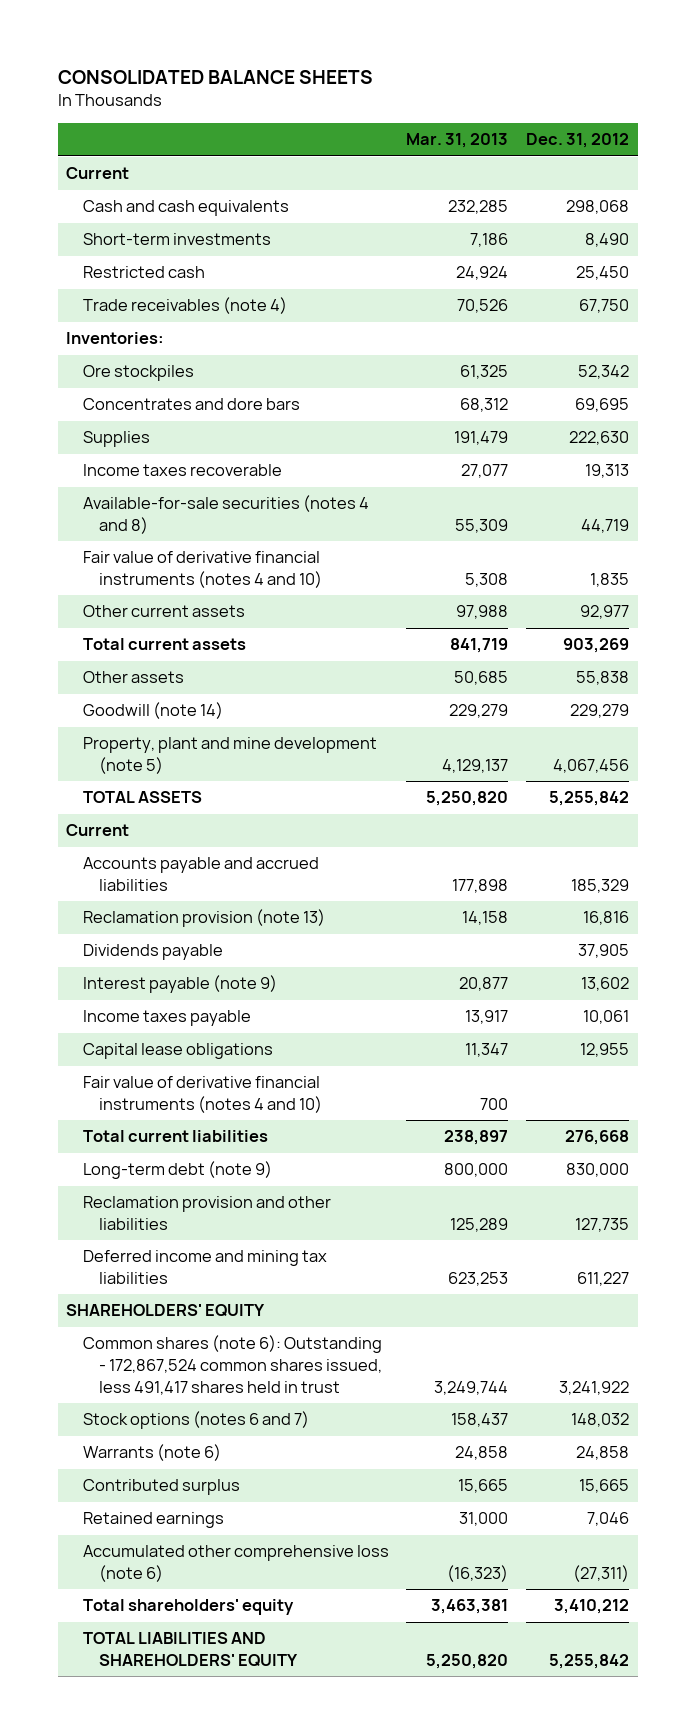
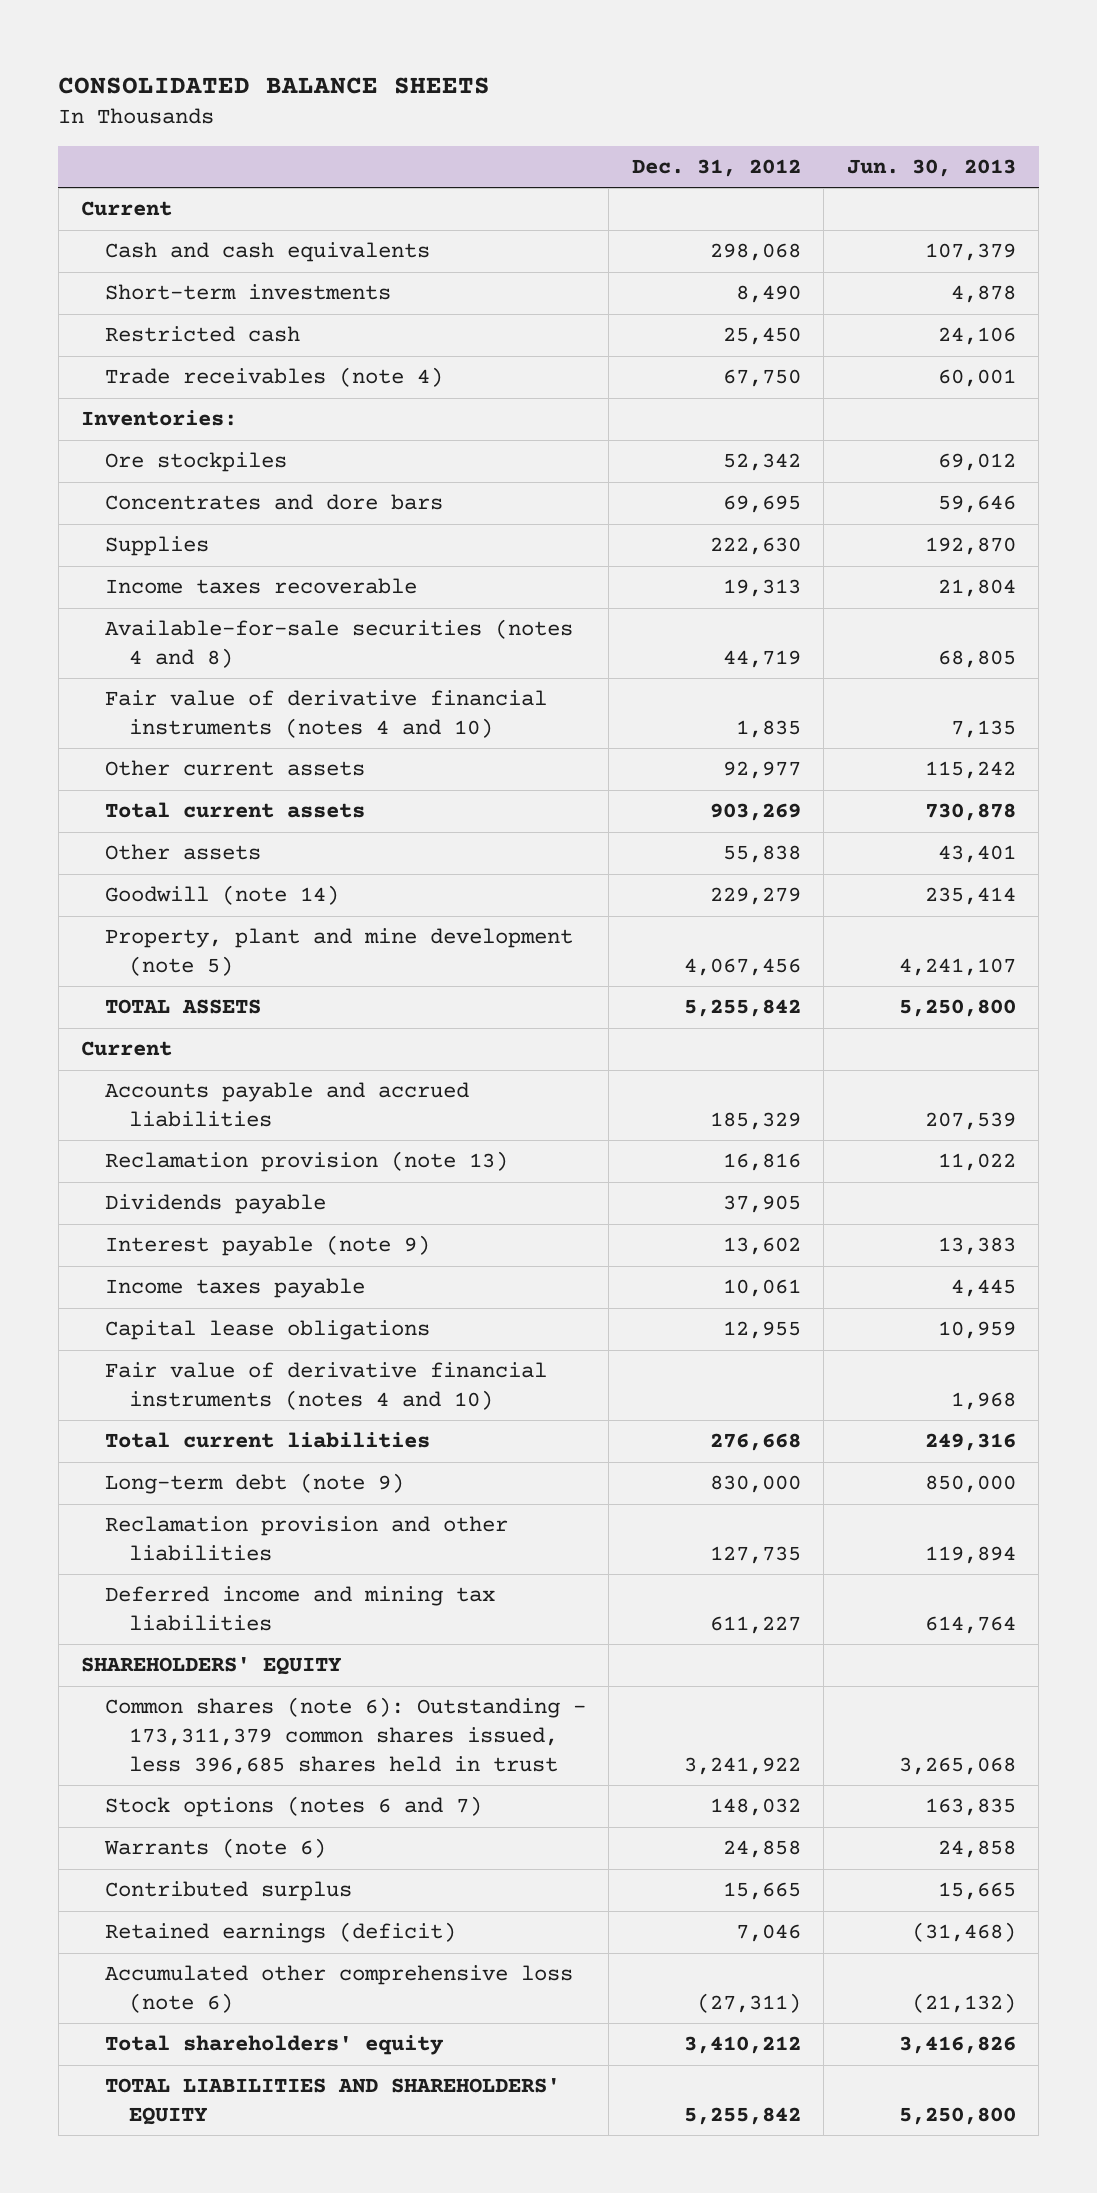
- | Mar. 31, 2013 | Dec. 31, 2012
+ | Dec. 31, 2012 | Jun. 30, 2013
- Common shares (note 6): Outstanding - 172,867,524 common shares issued, less 491,417 shares held in trust | 3,249,744 | 3,241,922
+ Common shares (note 6): Outstanding - 173,311,379 common shares issued, less 396,685 shares held in trust | 3,241,922 | 3,265,068
- Retained earnings | 31,000 | 7,046
+ Retained earnings (deficit) | 7,046 | (31,468)

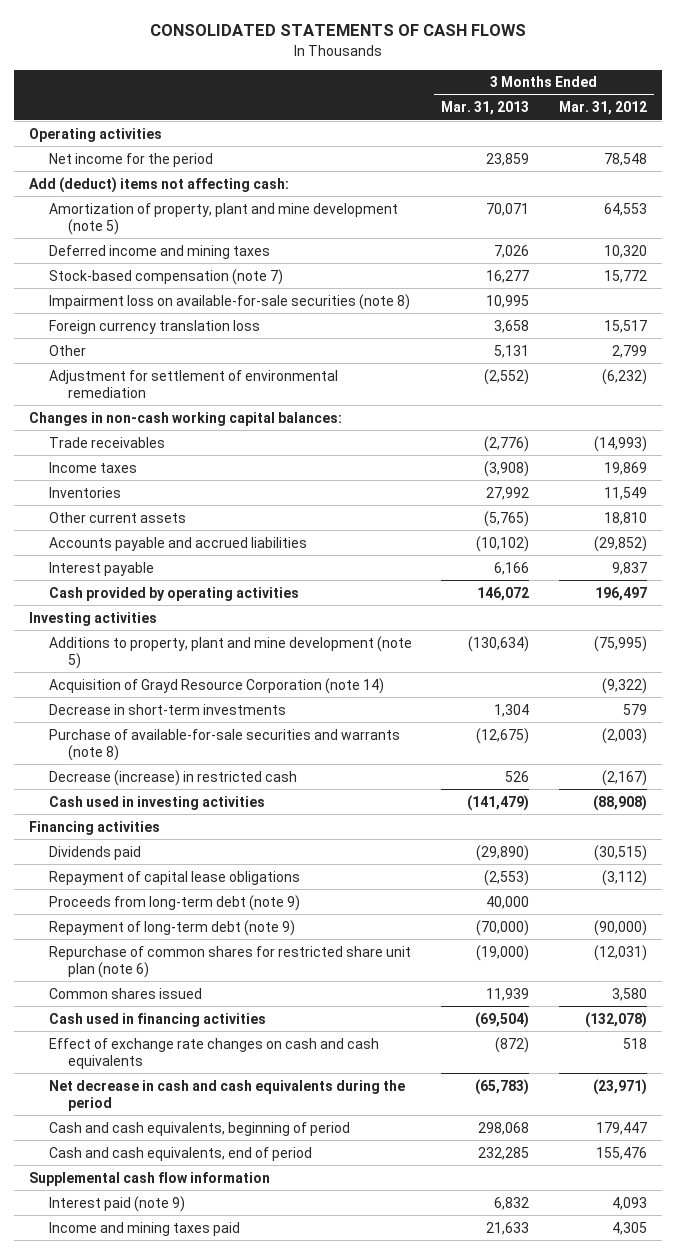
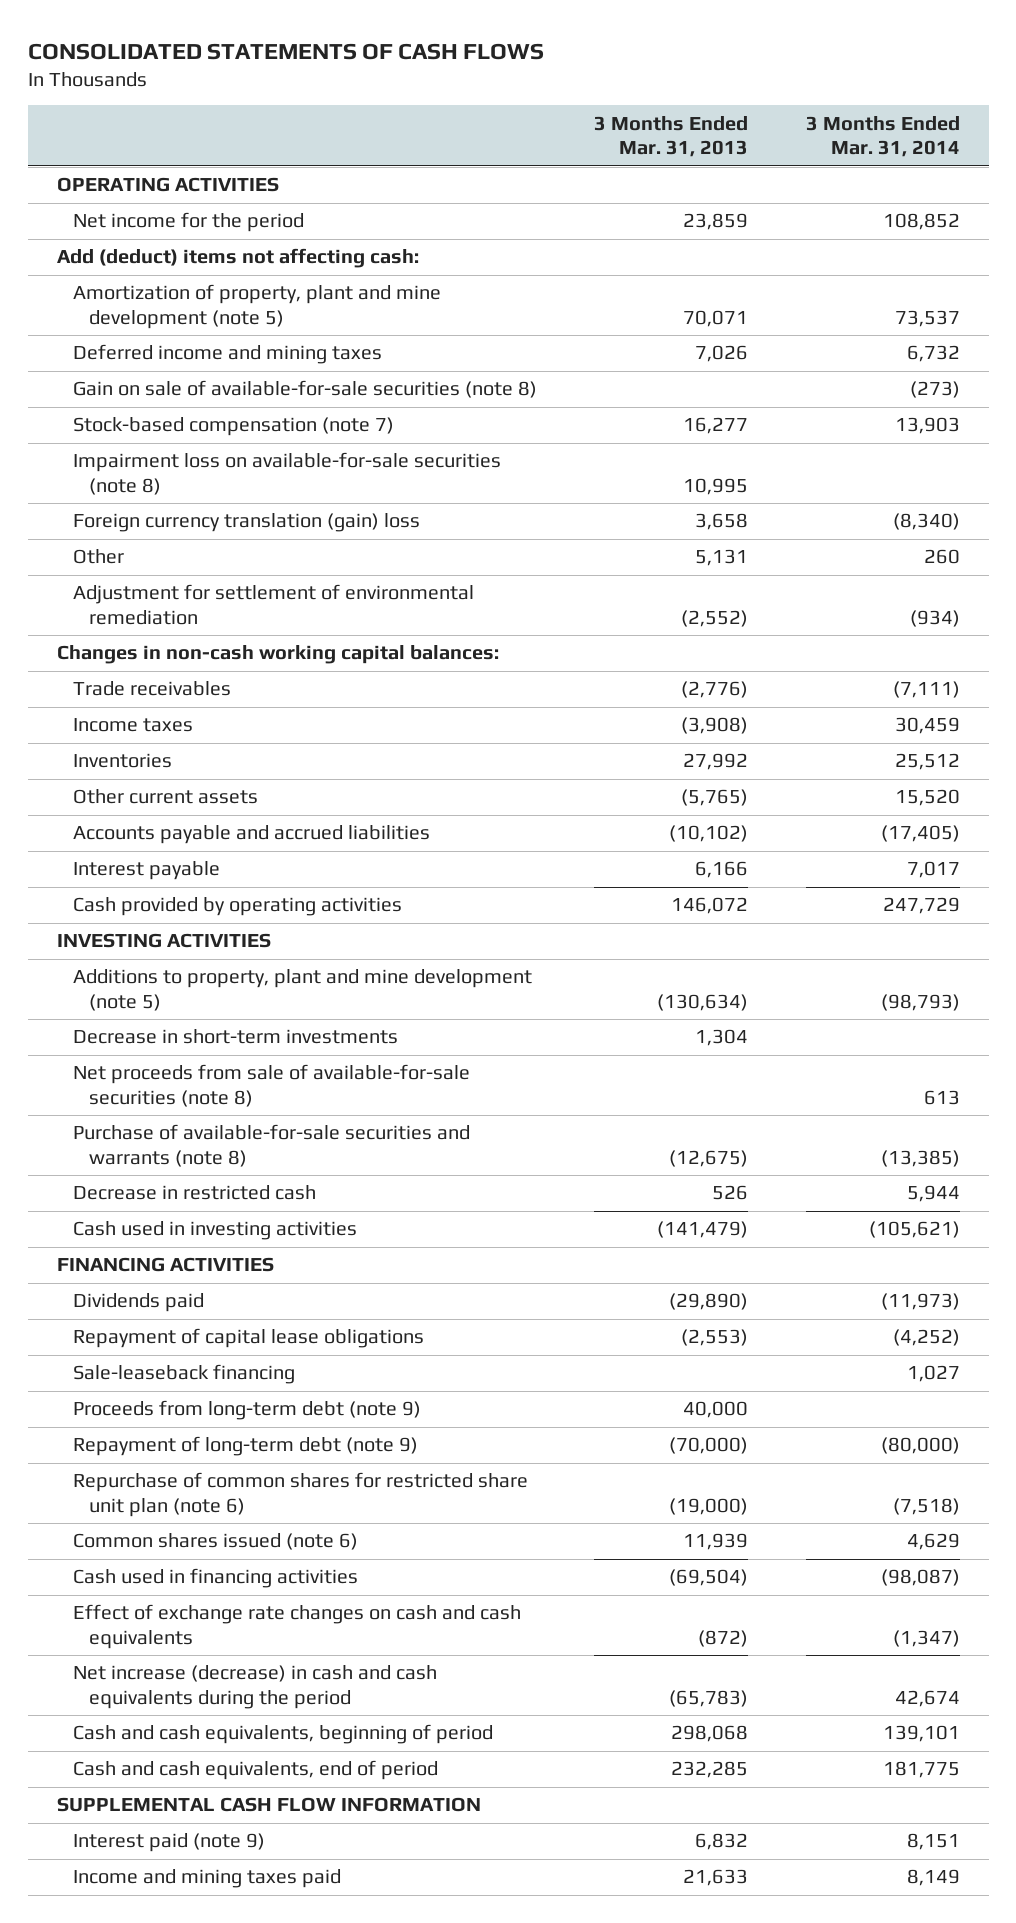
- | 3 Months Ended Mar. 31, 2013 | 3 Months Ended Mar. 31, 2012
+ | 3 Months Ended Mar. 31, 2013 | 3 Months Ended Mar. 31, 2014
- Operating activities
+ OPERATING ACTIVITIES
+ Gain on sale of available-for-sale securities (note 8) | | (273)
- Foreign currency translation loss | 3,658 | 15,517
+ Foreign currency translation (gain) loss | 3,658 | (8,340)
- Investing activities
+ INVESTING ACTIVITIES
- Acquisition of Grayd Resource Corporation (note 14) | | (9,322)
+ Net proceeds from sale of available-for-sale securities (note 8) | | 613
- Decrease (increase) in restricted cash | 526 | (2,167)
+ Decrease in restricted cash | 526 | 5,944
- Financing activities
+ FINANCING ACTIVITIES
+ Sale-leaseback financing | | 1,027
- Common shares issued | 11,939 | 3,580
+ Common shares issued (note 6) | 11,939 | 4,629
- Net decrease in cash and cash equivalents during the period | (65,783) | (23,971)
+ Net increase (decrease) in cash and cash equivalents during the period | (65,783) | 42,674
- Supplemental cash flow information
+ SUPPLEMENTAL CASH FLOW INFORMATION

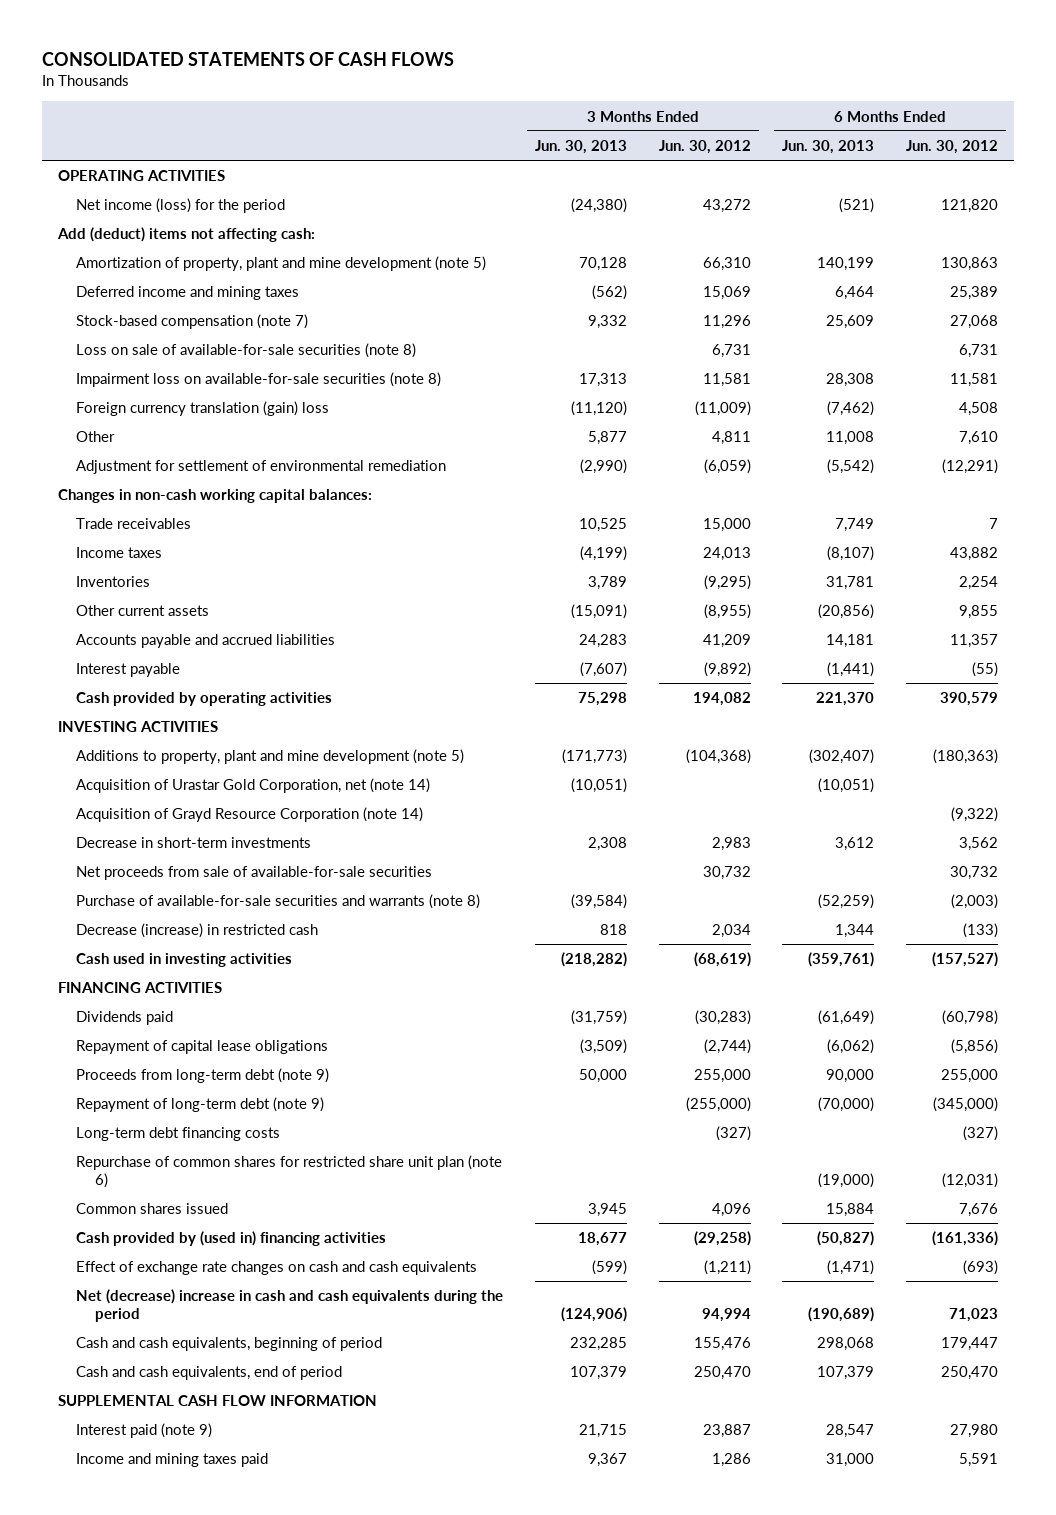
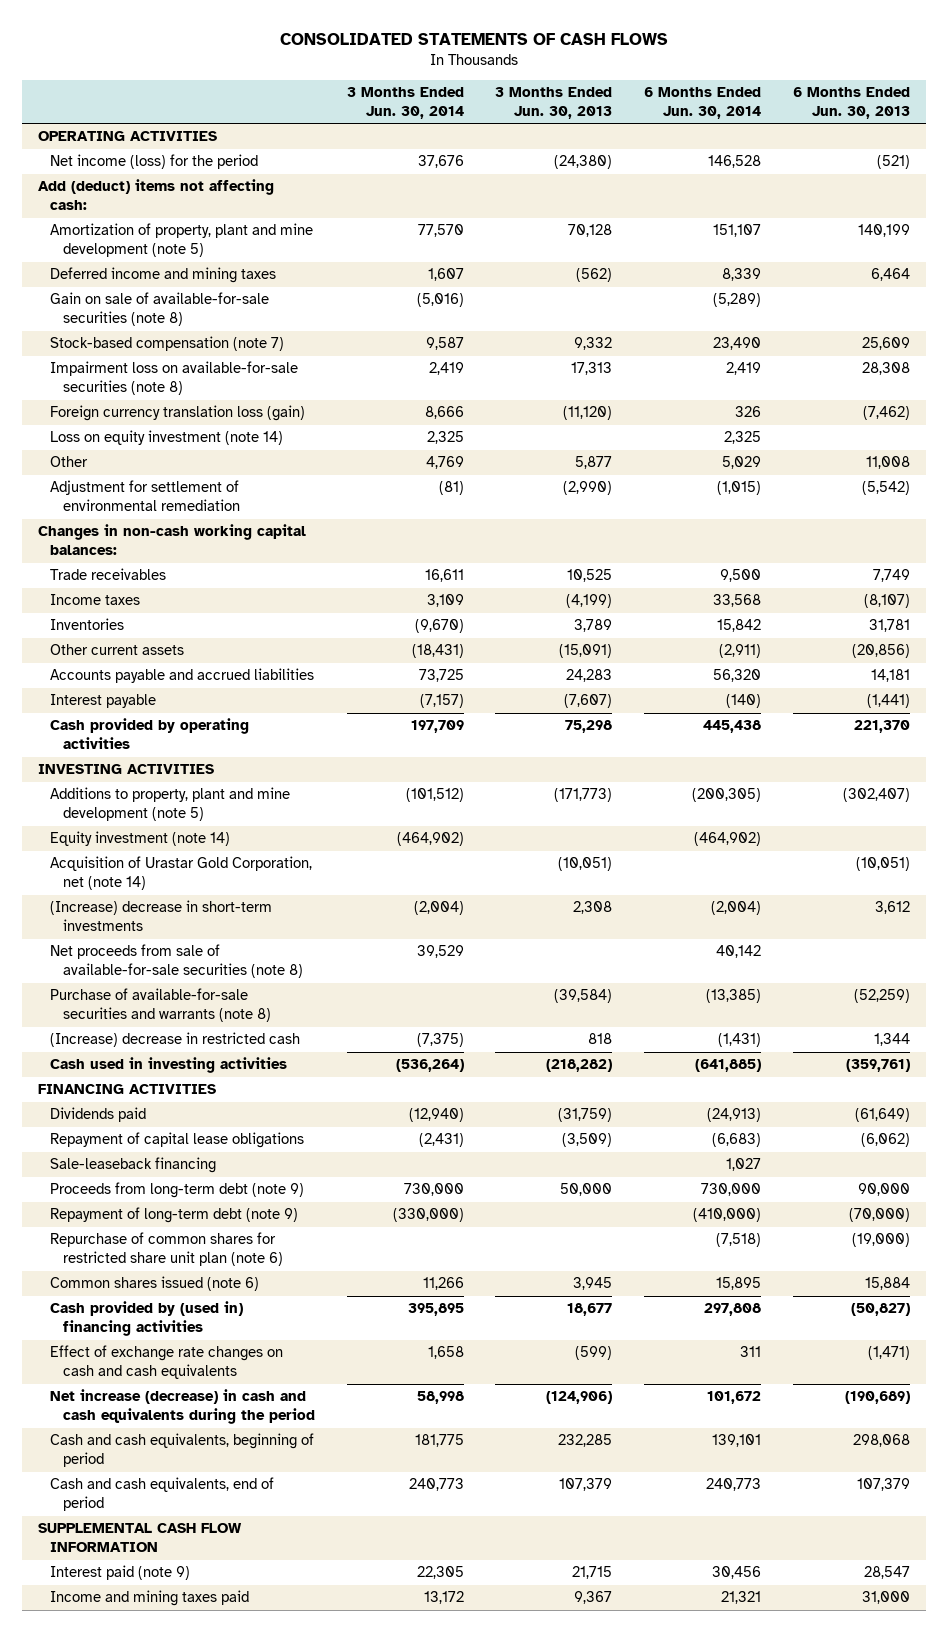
- | 3 Months Ended Jun. 30, 2013 | 3 Months Ended Jun. 30, 2012 | 6 Months Ended Jun. 30, 2013 | 6 Months Ended Jun. 30, 2012
+ | 3 Months Ended Jun. 30, 2014 | 3 Months Ended Jun. 30, 2013 | 6 Months Ended Jun. 30, 2014 | 6 Months Ended Jun. 30, 2013
+ Gain on sale of available-for-sale securities (note 8) | (5,016) | | (5,289) |
- Loss on sale of available-for-sale securities (note 8) | | 6,731 | | 6,731
- Foreign currency translation (gain) loss | (11,120) | (11,009) | (7,462) | 4,508
+ Foreign currency translation loss (gain) | 8,666 | (11,120) | 326 | (7,462)
+ Loss on equity investment (note 14) | 2,325 | | 2,325 |
+ Equity investment (note 14) | (464,902) | | (464,902) |
- Acquisition of Grayd Resource Corporation (note 14) | | | | (9,322)
- Decrease in short-term investments | 2,308 | 2,983 | 3,612 | 3,562
- Net proceeds from sale of available-for-sale securities | | 30,732 | | 30,732
+ (Increase) decrease in short-term investments | (2,004) | 2,308 | (2,004) | 3,612
+ Net proceeds from sale of available-for-sale securities (note 8) | 39,529 | | 40,142 |
- Decrease (increase) in restricted cash | 818 | 2,034 | 1,344 | (133)
+ (Increase) decrease in restricted cash | (7,375) | 818 | (1,431) | 1,344
+ Sale-leaseback financing | | | 1,027 |
- Long-term debt financing costs | | (327) | | (327)
- Common shares issued | 3,945 | 4,096 | 15,884 | 7,676
+ Common shares issued (note 6) | 11,266 | 3,945 | 15,895 | 15,884
- Net (decrease) increase in cash and cash equivalents during the period | (124,906) | 94,994 | (190,689) | 71,023
+ Net increase (decrease) in cash and cash equivalents during the period | 58,998 | (124,906) | 101,672 | (190,689)

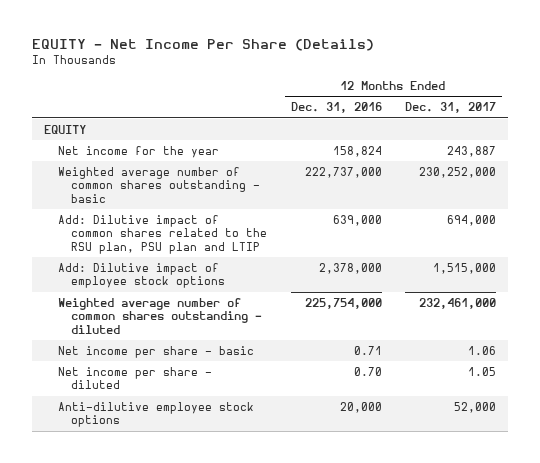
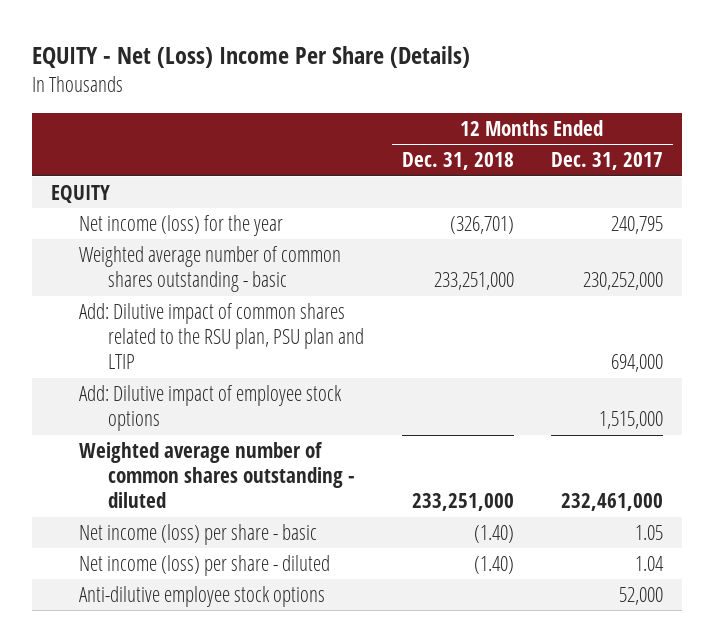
- EQUITY - Net Income Per Share (Details)
+ EQUITY - Net (Loss) Income Per Share (Details)
- | 12 Months Ended Dec. 31, 2016 | 12 Months Ended Dec. 31, 2017
+ | 12 Months Ended Dec. 31, 2018 | 12 Months Ended Dec. 31, 2017
- Net income for the year | 158,824 | 243,887
+ Net income (loss) for the year | (326,701) | 240,795
- Net income per share - basic | 0.71 | 1.06
- Net income per share - diluted | 0.70 | 1.05
+ Net income (loss) per share - basic | (1.40) | 1.05
+ Net income (loss) per share - diluted | (1.40) | 1.04

